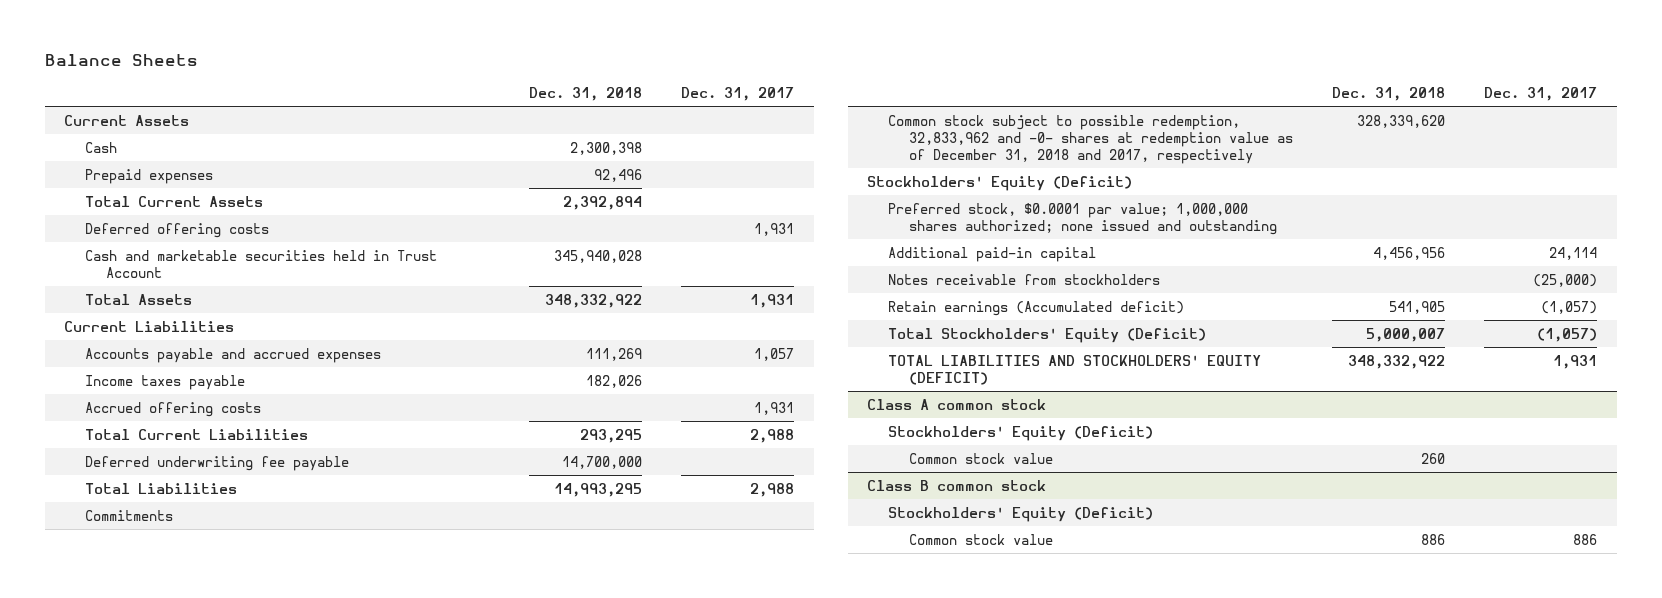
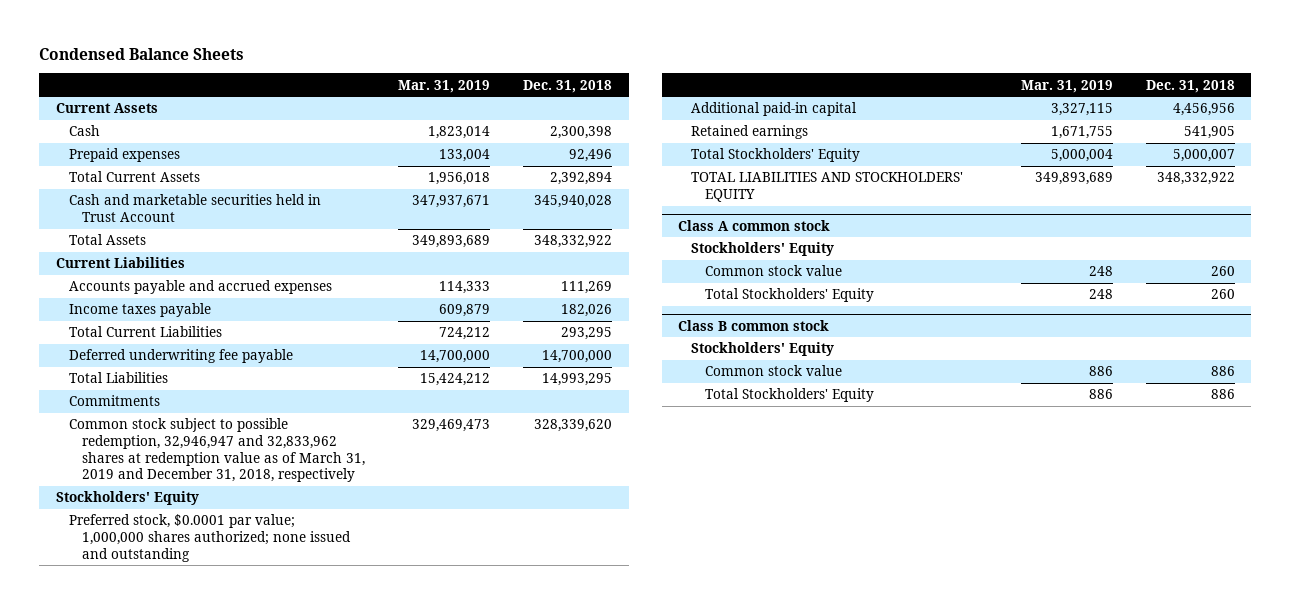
- Balance Sheets
+ Condensed Balance Sheets
- | Dec. 31, 2018 | Dec. 31, 2017
+ | Mar. 31, 2019 | Dec. 31, 2018
- Deferred offering costs | | 1,931
- Accrued offering costs | | 1,931
- Common stock subject to possible redemption, 32,833,962 and -0- shares at redemption value as of December 31, 2018 and 2017, respectively | 328,339,620 |
- Stockholders' Equity (Deficit)
+ Common stock subject to possible redemption, 32,946,947 and 32,833,962 shares at redemption value as of March 31, 2019 and December 31, 2018, respectively | 329,469,473 | 328,339,620
+ Stockholders' Equity
- Notes receivable from stockholders | | (25,000)
- Retain earnings (Accumulated deficit) | 541,905 | (1,057)
- Total Stockholders' Equity (Deficit) | 5,000,007 | (1,057)
- TOTAL LIABILITIES AND STOCKHOLDERS' EQUITY (DEFICIT) | 348,332,922 | 1,931
+ Retained earnings | 1,671,755 | 541,905
+ Total Stockholders' Equity | 5,000,004 | 5,000,007
+ TOTAL LIABILITIES AND STOCKHOLDERS' EQUITY | 349,893,689 | 348,332,922
@ Class A common stock
- Stockholders' Equity (Deficit)
+ Stockholders' Equity
+ Total Stockholders' Equity | 248 | 260
@ Class B common stock
- Stockholders' Equity (Deficit)
+ Stockholders' Equity
+ Total Stockholders' Equity | 886 | 886

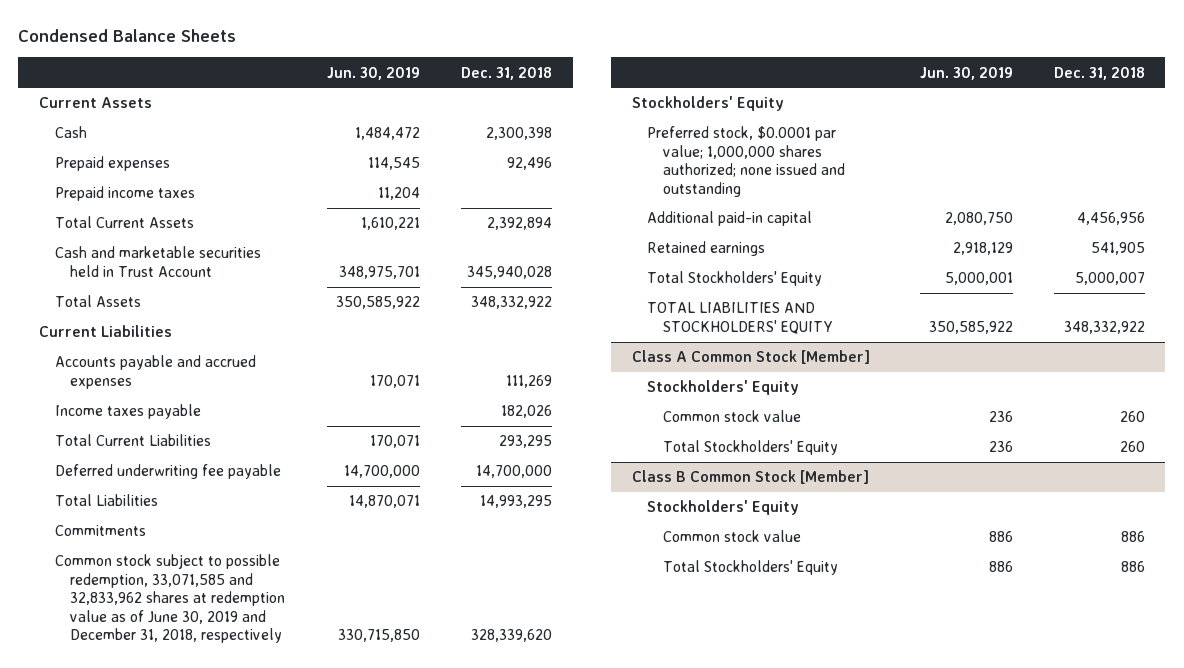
- | Mar. 31, 2019 | Dec. 31, 2018
+ | Jun. 30, 2019 | Dec. 31, 2018
+ Prepaid income taxes | 11,204 |
- Common stock subject to possible redemption, 32,946,947 and 32,833,962 shares at redemption value as of March 31, 2019 and December 31, 2018, respectively | 329,469,473 | 328,339,620
+ Common stock subject to possible redemption, 33,071,585 and 32,833,962 shares at redemption value as of June 30, 2019 and December 31, 2018, respectively | 330,715,850 | 328,339,620
- Class A common stock
+ Class A Common Stock [Member]
- Class B common stock
+ Class B Common Stock [Member]

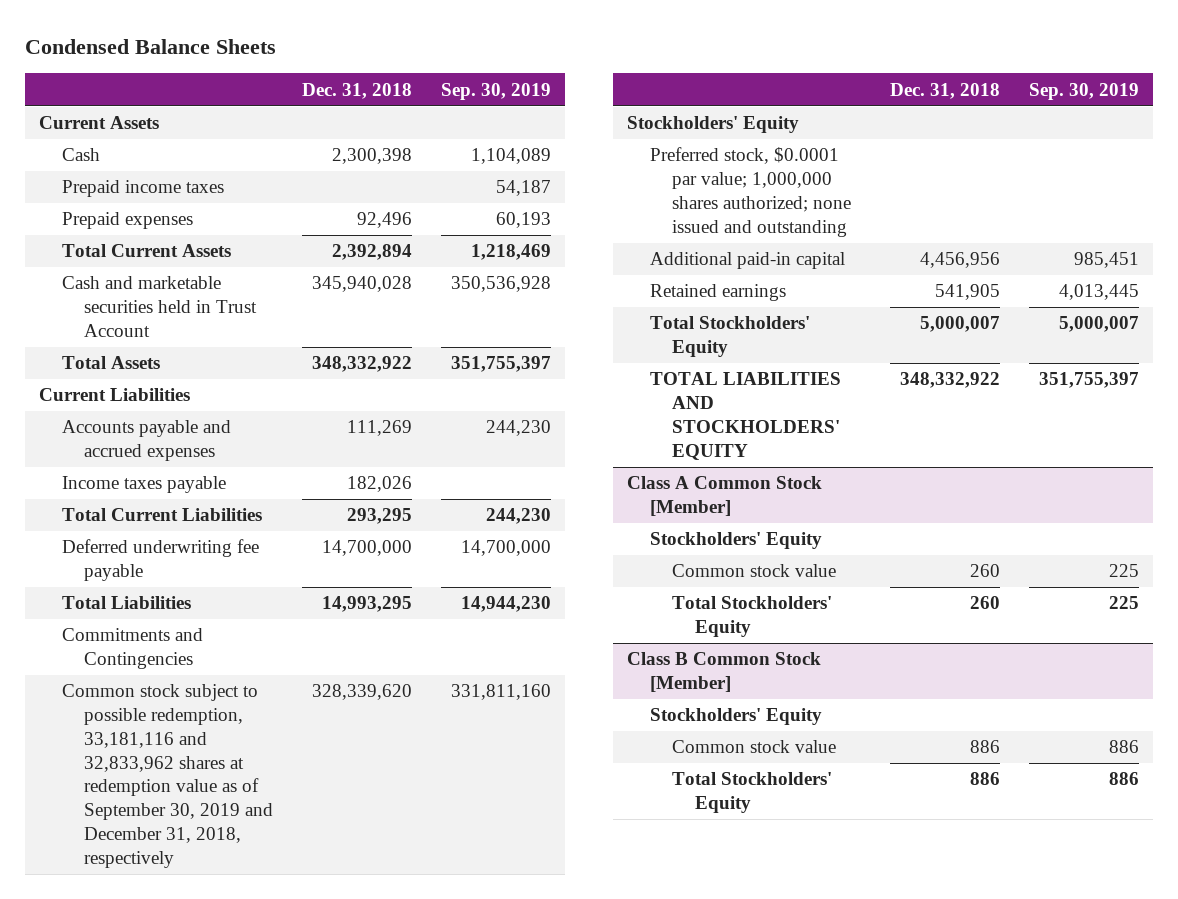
- | Jun. 30, 2019 | Dec. 31, 2018
+ | Dec. 31, 2018 | Sep. 30, 2019
moved down: Prepaid expenses | 92,496 | 60,193
- Commitments
- Common stock subject to possible redemption, 33,071,585 and 32,833,962 shares at redemption value as of June 30, 2019 and December 31, 2018, respectively | 330,715,850 | 328,339,620
+ Commitments and Contingencies
+ Common stock subject to possible redemption, 33,181,116 and 32,833,962 shares at redemption value as of September 30, 2019 and December 31, 2018, respectively | 328,339,620 | 331,811,160

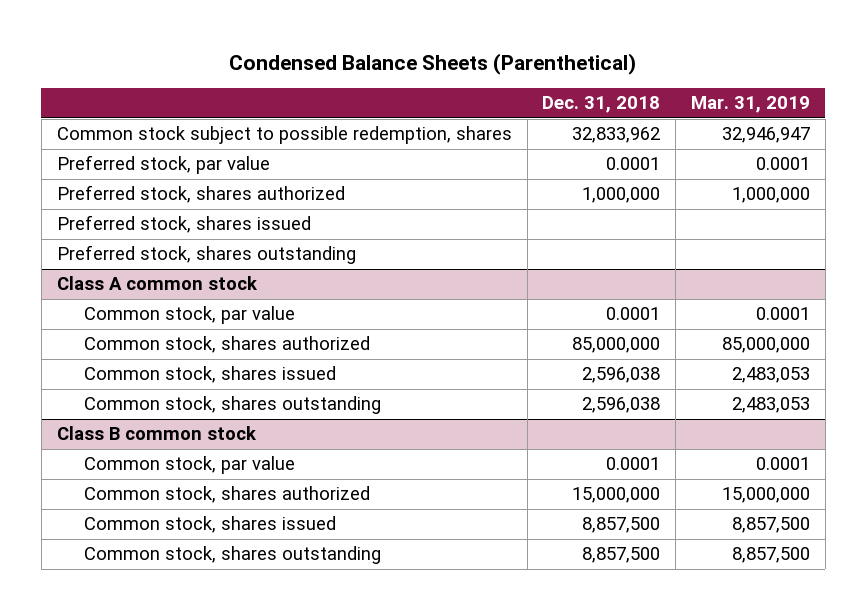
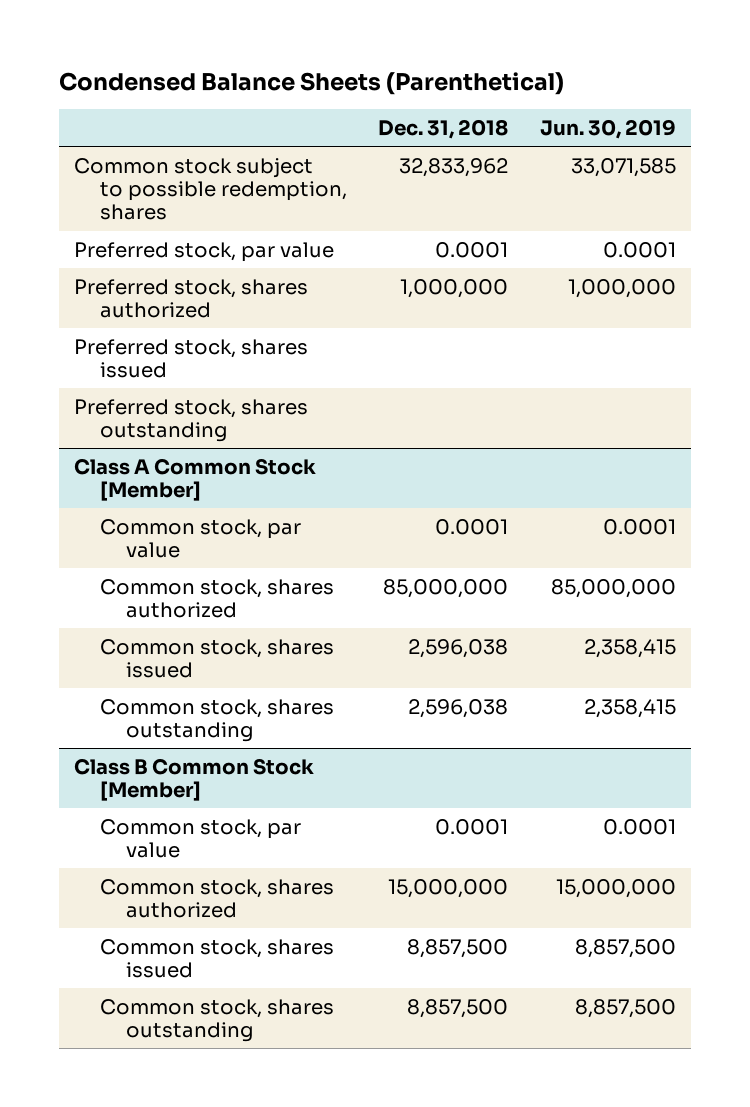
- | Dec. 31, 2018 | Mar. 31, 2019
+ | Dec. 31, 2018 | Jun. 30, 2019
- Class A common stock
+ Class A Common Stock [Member]
- Class B common stock
+ Class B Common Stock [Member]

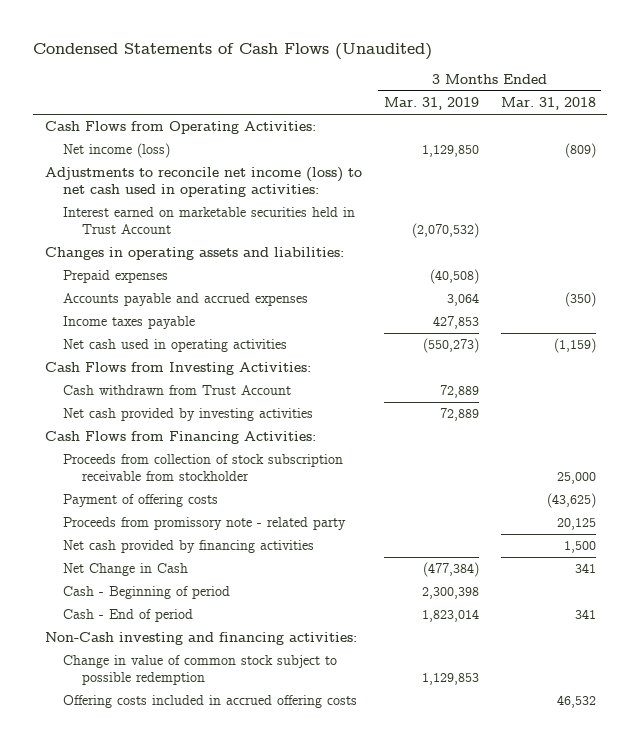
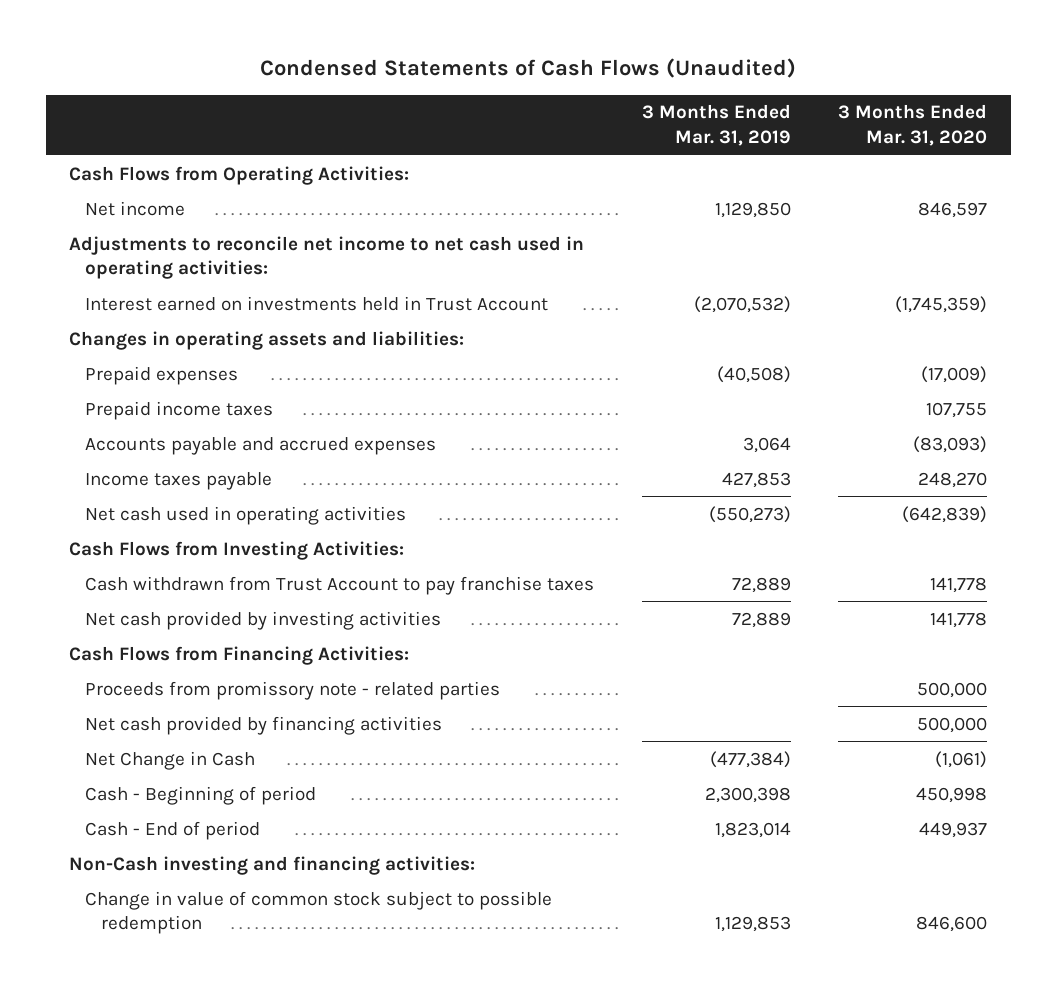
- | 3 Months Ended Mar. 31, 2019 | 3 Months Ended Mar. 31, 2018
+ | 3 Months Ended Mar. 31, 2019 | 3 Months Ended Mar. 31, 2020
- Net income (loss) | 1,129,850 | (809)
- Adjustments to reconcile net income (loss) to net cash used in operating activities:
- Interest earned on marketable securities held in Trust Account | (2,070,532) |
+ Net income | 1,129,850 | 846,597
+ Adjustments to reconcile net income to net cash used in operating activities:
+ Interest earned on investments held in Trust Account | (2,070,532) | (1,745,359)
+ Prepaid income taxes | | 107,755
- Cash withdrawn from Trust Account | 72,889 |
+ Cash withdrawn from Trust Account to pay franchise taxes | 72,889 | 141,778
- Proceeds from collection of stock subscription receivable from stockholder | | 25,000
- Payment of offering costs | | (43,625)
- Proceeds from promissory note - related party | | 20,125
+ Proceeds from promissory note - related parties | | 500,000
- Offering costs included in accrued offering costs | | 46,532

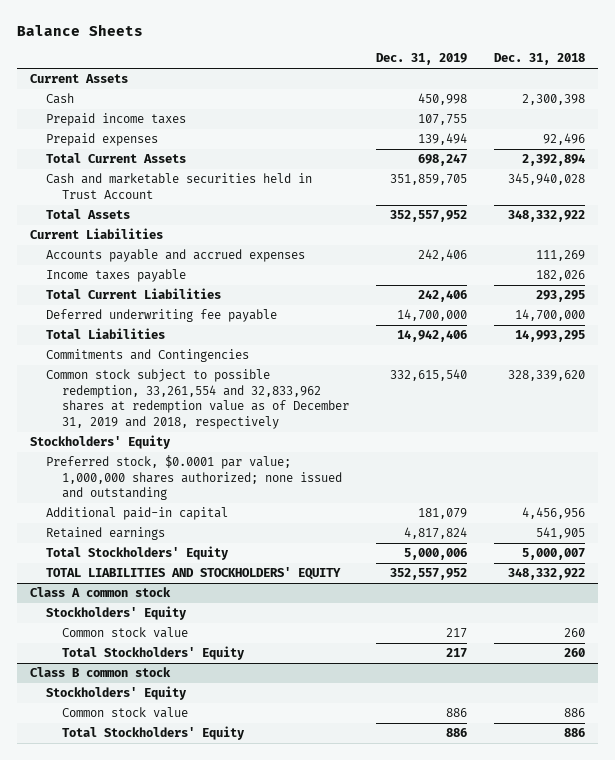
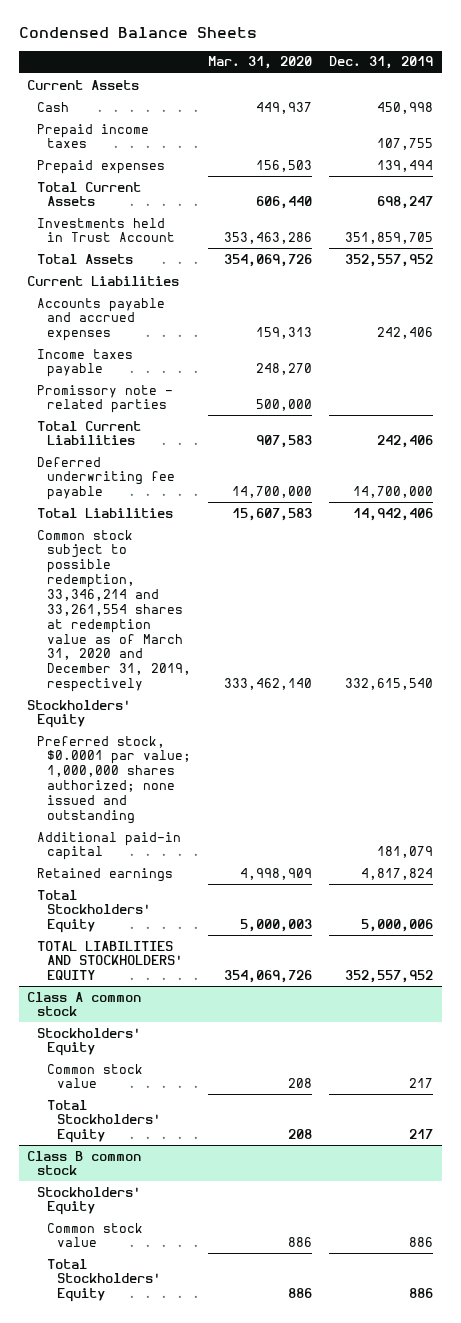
- Balance Sheets
+ Condensed Balance Sheets
- | Dec. 31, 2019 | Dec. 31, 2018
+ | Mar. 31, 2020 | Dec. 31, 2019
- Cash and marketable securities held in Trust Account | 351,859,705 | 345,940,028
+ Investments held in Trust Account | 353,463,286 | 351,859,705
+ Promissory note - related parties | 500,000 |
- Commitments and Contingencies
- Common stock subject to possible redemption, 33,261,554 and 32,833,962 shares at redemption value as of December 31, 2019 and 2018, respectively | 332,615,540 | 328,339,620
+ Common stock subject to possible redemption, 33,346,214 and 33,261,554 shares at redemption value as of March 31, 2020 and December 31, 2019, respectively | 333,462,140 | 332,615,540

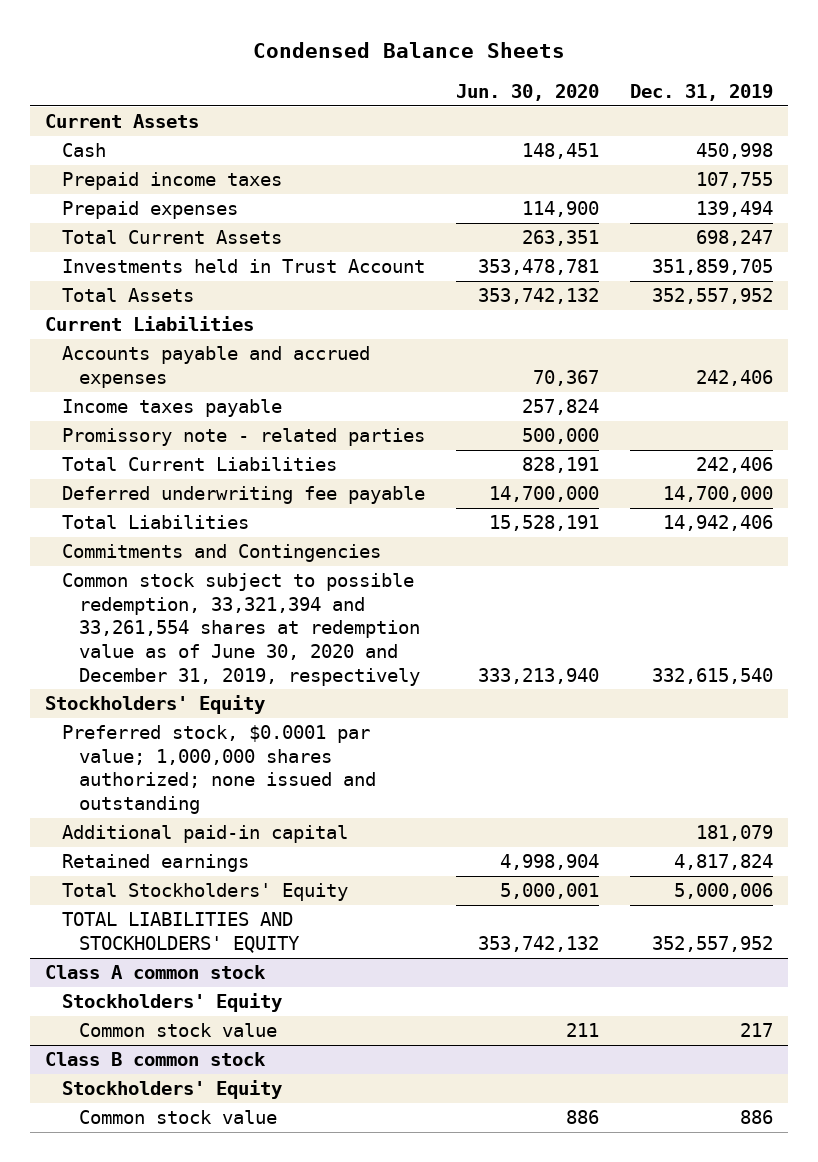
- | Mar. 31, 2020 | Dec. 31, 2019
+ | Jun. 30, 2020 | Dec. 31, 2019
- Common stock subject to possible redemption, 33,346,214 and 33,261,554 shares at redemption value as of March 31, 2020 and December 31, 2019, respectively | 333,462,140 | 332,615,540
+ Commitments and Contingencies
+ Common stock subject to possible redemption, 33,321,394 and 33,261,554 shares at redemption value as of June 30, 2020 and December 31, 2019, respectively | 333,213,940 | 332,615,540
@ Class A common stock
- Total Stockholders' Equity | 208 | 217
@ Class B common stock
- Total Stockholders' Equity | 886 | 886

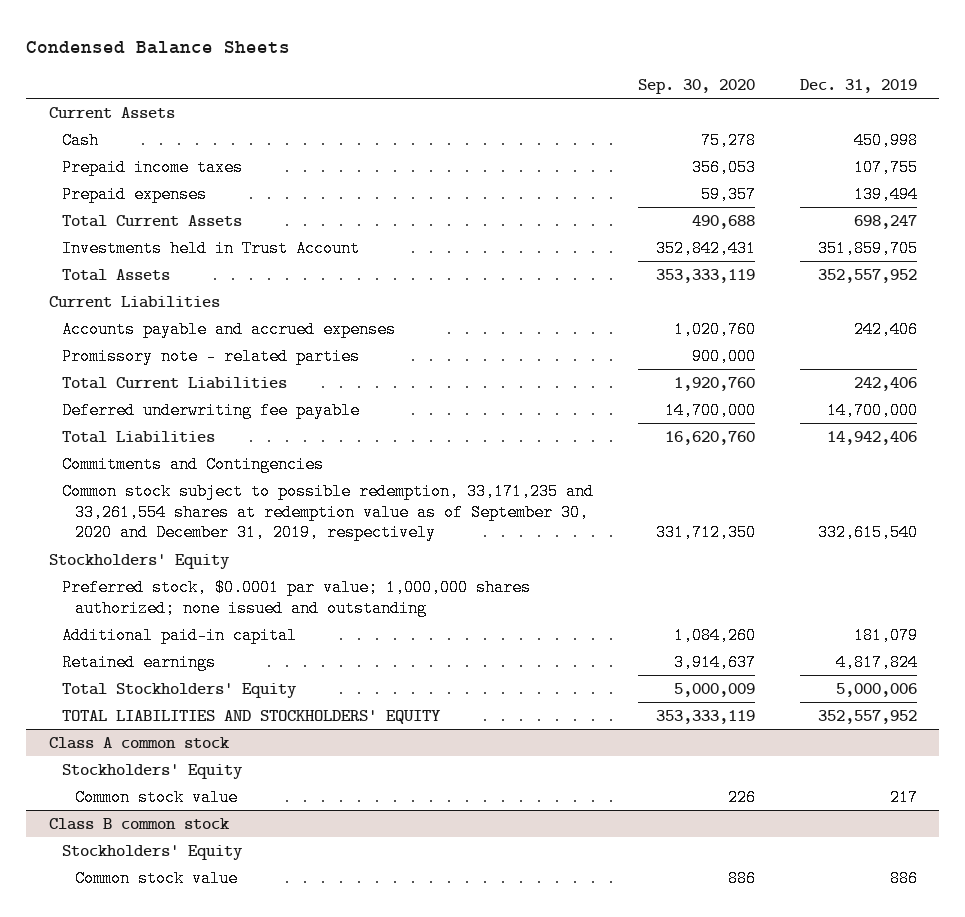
- | Jun. 30, 2020 | Dec. 31, 2019
+ | Sep. 30, 2020 | Dec. 31, 2019
- Income taxes payable | 257,824 |
- Common stock subject to possible redemption, 33,321,394 and 33,261,554 shares at redemption value as of June 30, 2020 and December 31, 2019, respectively | 333,213,940 | 332,615,540
+ Common stock subject to possible redemption, 33,171,235 and 33,261,554 shares at redemption value as of September 30, 2020 and December 31, 2019, respectively | 331,712,350 | 332,615,540

